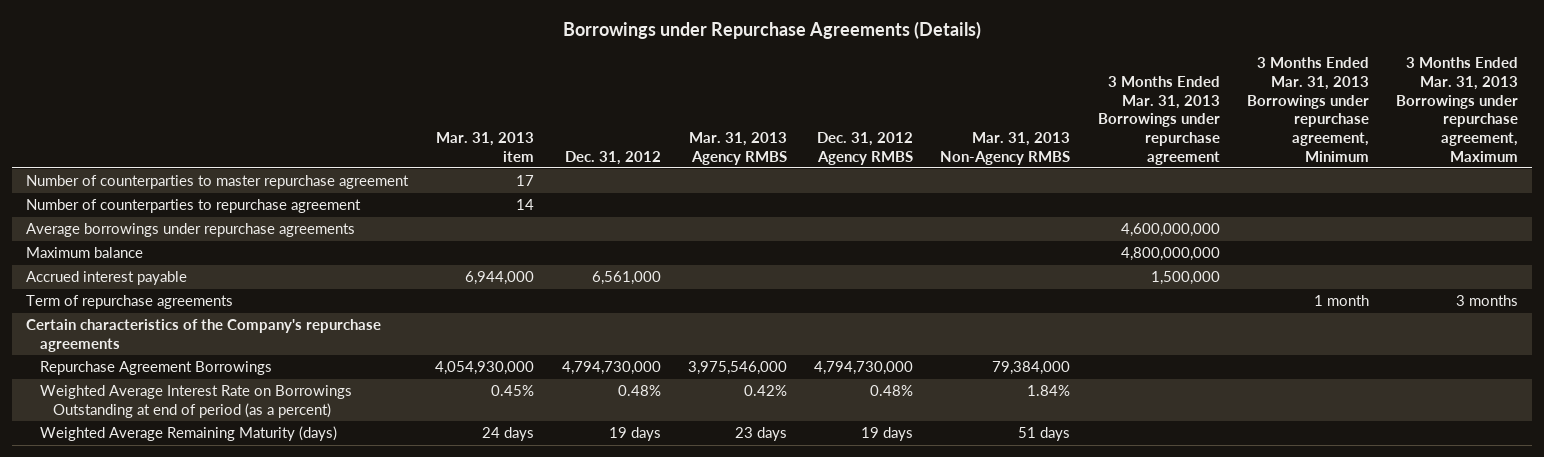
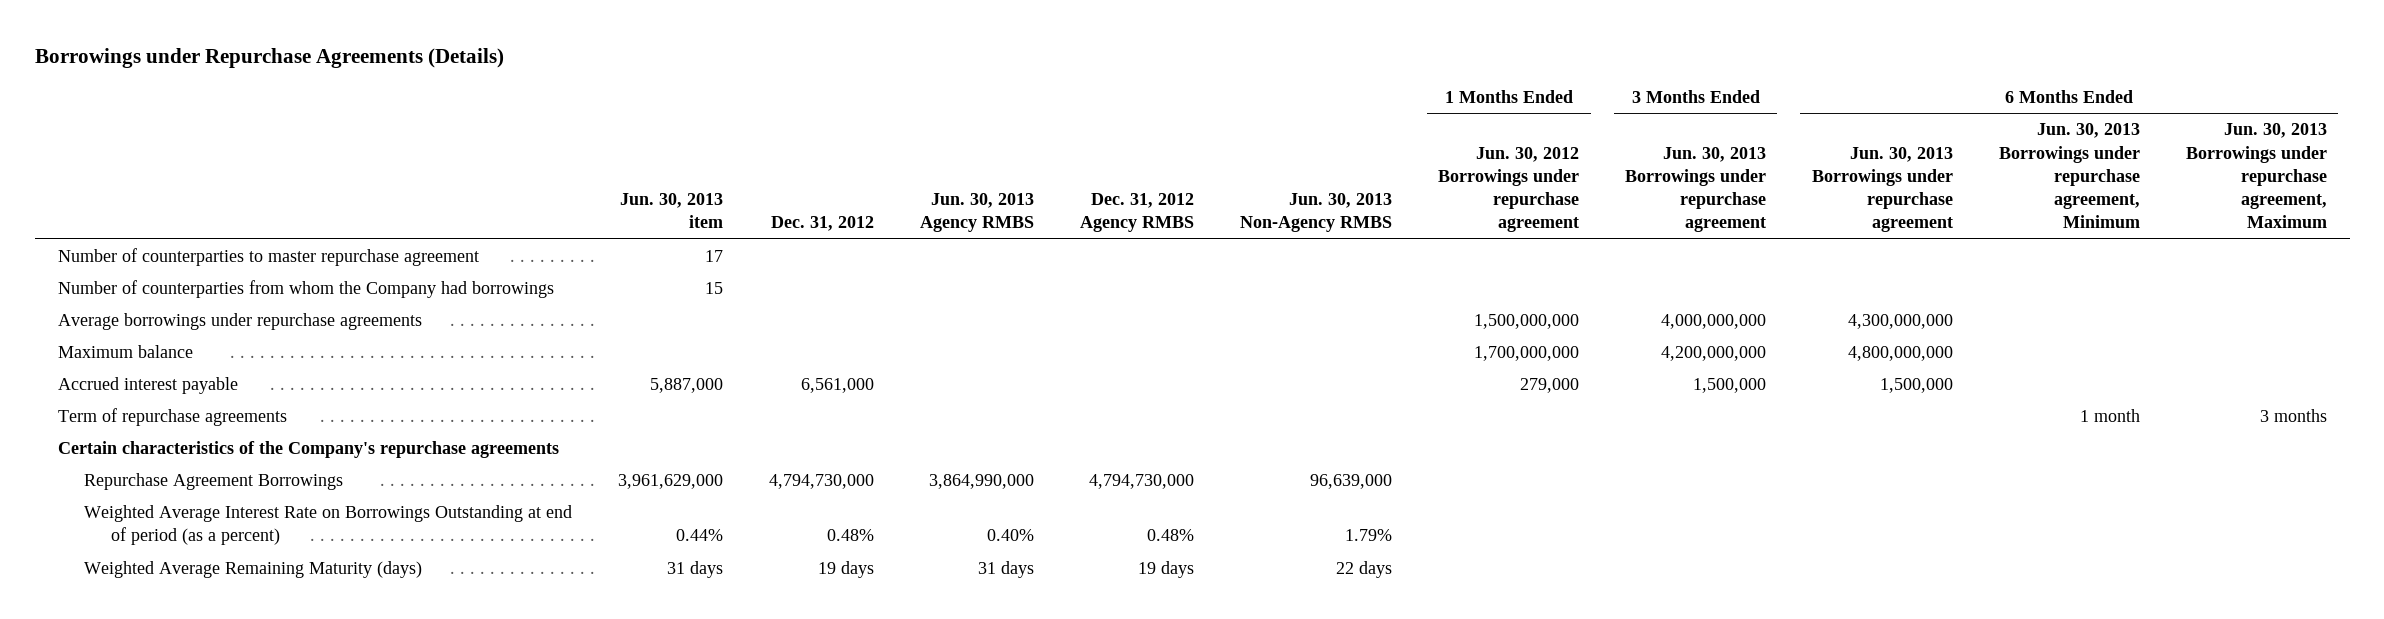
- | Mar. 31, 2013 item | Dec. 31, 2012 | Mar. 31, 2013 Agency RMBS | Dec. 31, 2012 Agency RMBS | Mar. 31, 2013 Non-Agency RMBS | 3 Months Ended Mar. 31, 2013 Borrowings under repurchase agreement | 3 Months Ended Mar. 31, 2013 Borrowings under repurchase agreement, Minimum | 3 Months Ended Mar. 31, 2013 Borrowings under repurchase agreement, Maximum
+ | Jun. 30, 2013 item | Dec. 31, 2012 | Jun. 30, 2013 Agency RMBS | Dec. 31, 2012 Agency RMBS | Jun. 30, 2013 Non-Agency RMBS | 1 Months Ended Jun. 30, 2012 Borrowings under repurchase agreement | 3 Months Ended Jun. 30, 2013 Borrowings under repurchase agreement | 6 Months Ended Jun. 30, 2013 Borrowings under repurchase agreement | 6 Months Ended Jun. 30, 2013 Borrowings under repurchase agreement, Minimum | 6 Months Ended Jun. 30, 2013 Borrowings under repurchase agreement, Maximum
- Number of counterparties to repurchase agreement | 14 | | | | | | |
+ Number of counterparties from whom the Company had borrowings | 15 | | | | | | | | |

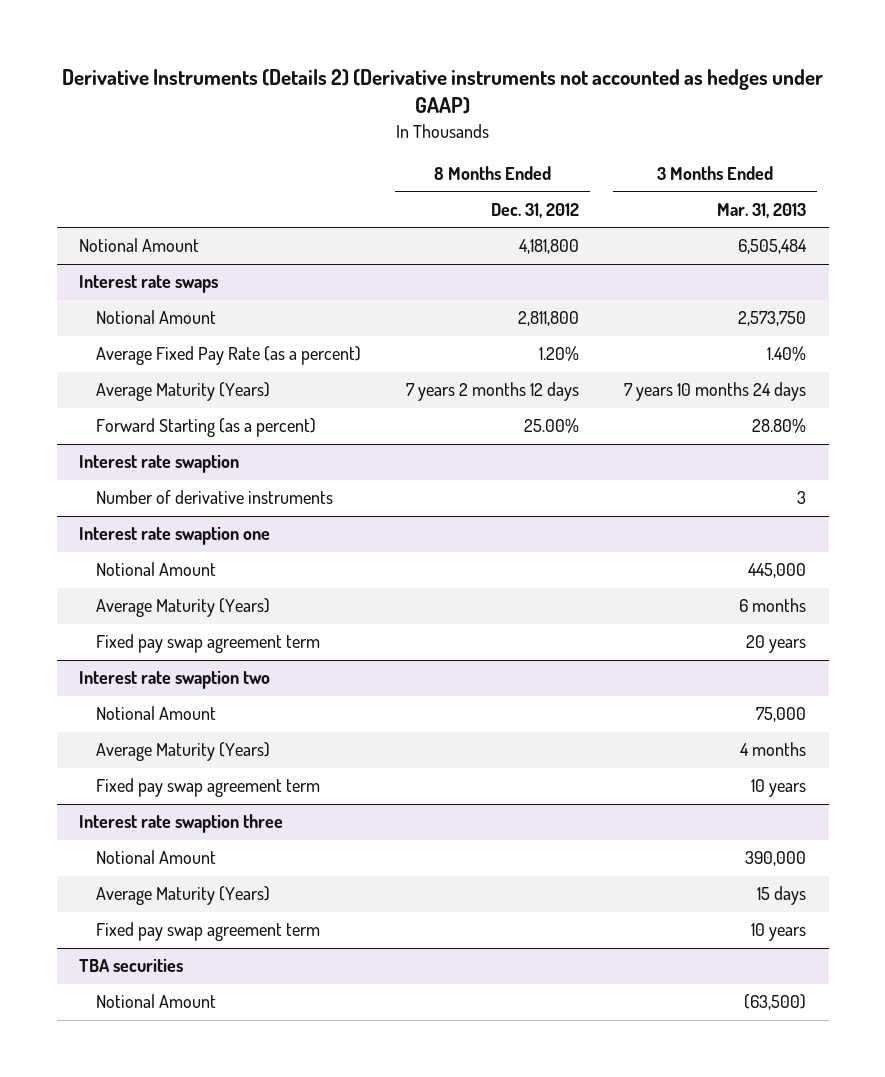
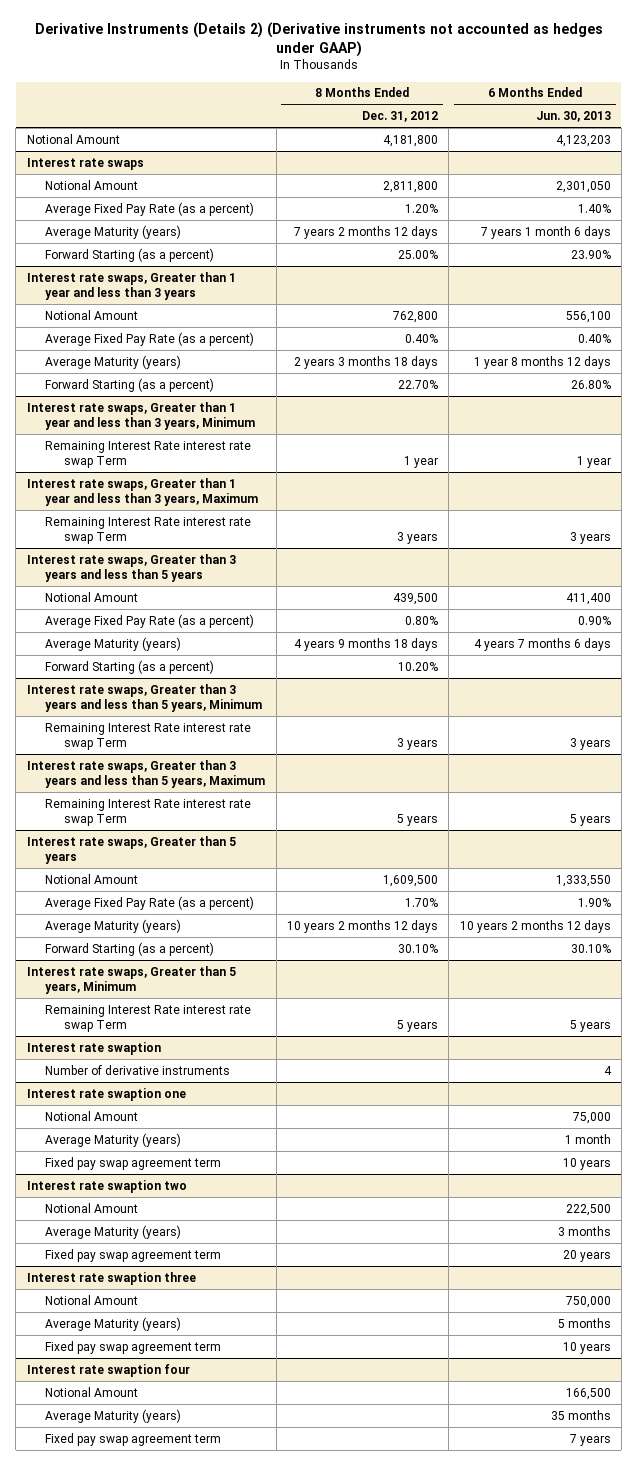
- | 8 Months Ended Dec. 31, 2012 | 3 Months Ended Mar. 31, 2013
+ | 8 Months Ended Dec. 31, 2012 | 6 Months Ended Jun. 30, 2013
@ Interest rate swaps
- Average Maturity (Years) | 7 years 2 months 12 days | 7 years 10 months 24 days
+ Average Maturity (years) | 7 years 2 months 12 days | 7 years 1 month 6 days
+ Interest rate swaps, Greater than 1 year and less than 3 years
+ Notional Amount | 762,800 | 556,100
+ Average Fixed Pay Rate (as a percent) | 0.40% | 0.40%
+ Average Maturity (years) | 2 years 3 months 18 days | 1 year 8 months 12 days
+ Forward Starting (as a percent) | 22.70% | 26.80%
+ Interest rate swaps, Greater than 1 year and less than 3 years, Minimum
+ Remaining Interest Rate interest rate swap Term | 1 year | 1 year
+ Interest rate swaps, Greater than 1 year and less than 3 years, Maximum
+ Remaining Interest Rate interest rate swap Term | 3 years | 3 years
+ Interest rate swaps, Greater than 3 years and less than 5 years
+ Notional Amount | 439,500 | 411,400
+ Average Fixed Pay Rate (as a percent) | 0.80% | 0.90%
+ Average Maturity (years) | 4 years 9 months 18 days | 4 years 7 months 6 days
+ Forward Starting (as a percent) | 10.20% |
+ Interest rate swaps, Greater than 3 years and less than 5 years, Minimum
+ Remaining Interest Rate interest rate swap Term | 3 years | 3 years
+ Interest rate swaps, Greater than 3 years and less than 5 years, Maximum
+ Remaining Interest Rate interest rate swap Term | 5 years | 5 years
+ Interest rate swaps, Greater than 5 years
+ Notional Amount | 1,609,500 | 1,333,550
+ Average Fixed Pay Rate (as a percent) | 1.70% | 1.90%
+ Average Maturity (years) | 10 years 2 months 12 days | 10 years 2 months 12 days
+ Forward Starting (as a percent) | 30.10% | 30.10%
+ Interest rate swaps, Greater than 5 years, Minimum
+ Remaining Interest Rate interest rate swap Term | 5 years | 5 years
@ Interest rate swaption one
- Average Maturity (Years) | | 6 months
+ Average Maturity (years) | | 1 month
@ Interest rate swaption two
- Average Maturity (Years) | | 4 months
+ Average Maturity (years) | | 3 months
@ Interest rate swaption three
- Average Maturity (Years) | | 15 days
+ Average Maturity (years) | | 5 months
- TBA securities
- Notional Amount | | (63,500)
+ Interest rate swaption four
+ Notional Amount | | 166,500
+ Average Maturity (years) | | 35 months
+ Fixed pay swap agreement term | | 7 years

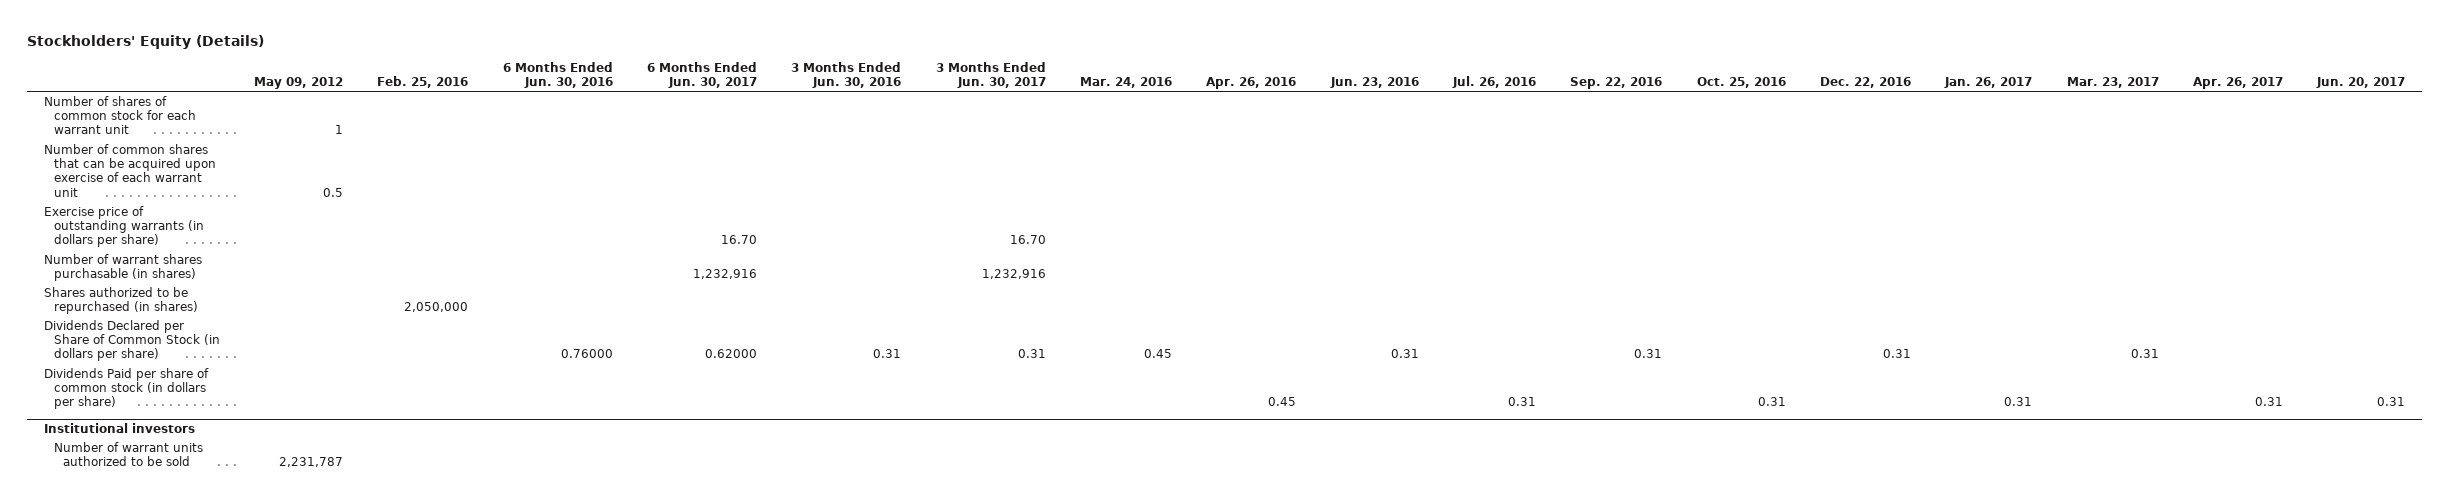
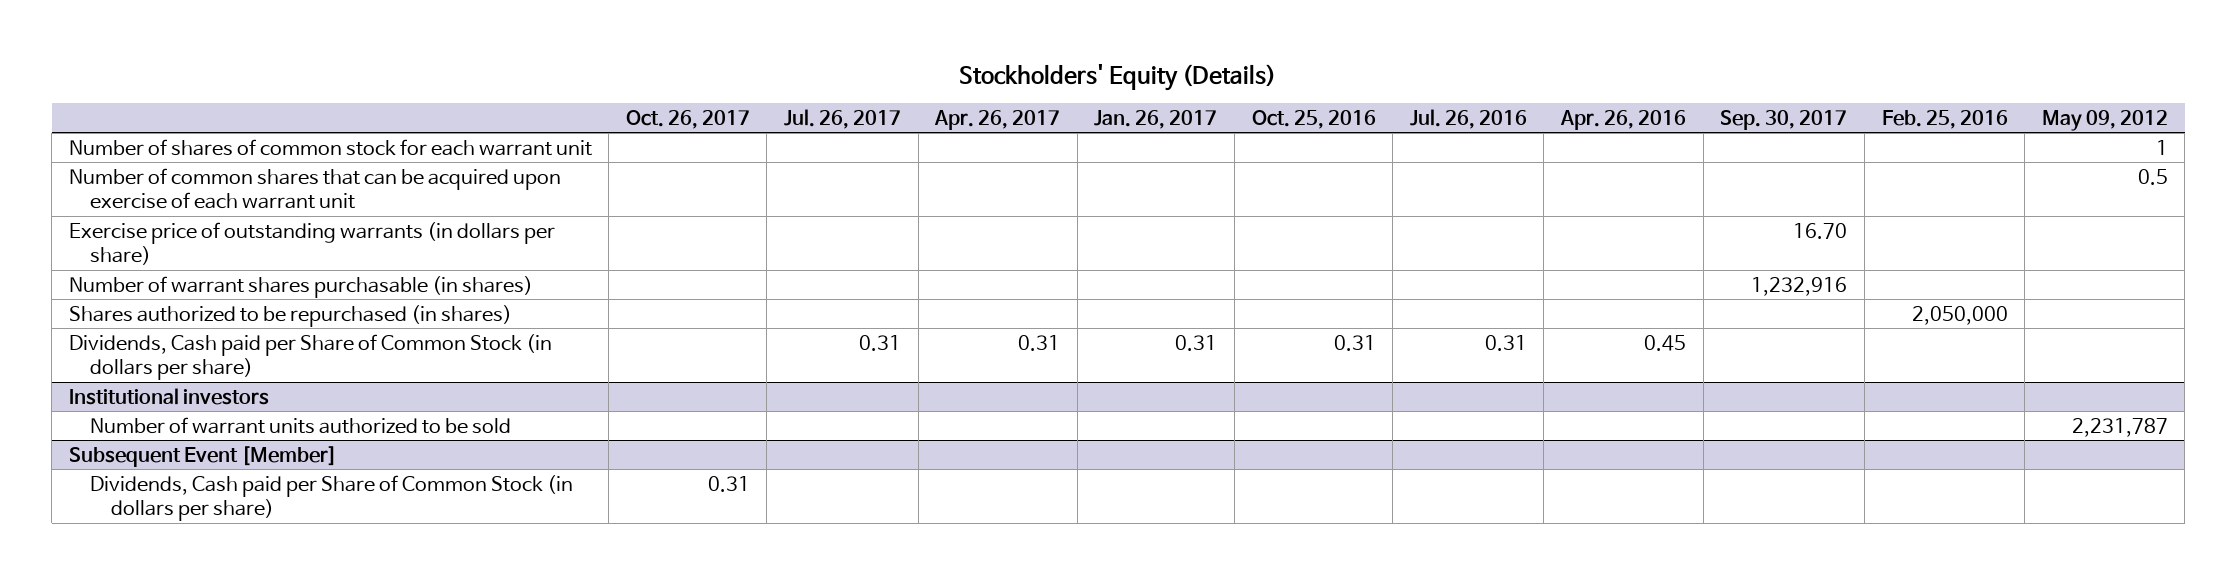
- | May 09, 2012 | Feb. 25, 2016 | 6 Months Ended Jun. 30, 2016 | 6 Months Ended Jun. 30, 2017 | 3 Months Ended Jun. 30, 2016 | 3 Months Ended Jun. 30, 2017 | Mar. 24, 2016 | Apr. 26, 2016 | Jun. 23, 2016 | Jul. 26, 2016 | Sep. 22, 2016 | Oct. 25, 2016 | Dec. 22, 2016 | Jan. 26, 2017 | Mar. 23, 2017 | Apr. 26, 2017 | Jun. 20, 2017
+ | Oct. 26, 2017 | Jul. 26, 2017 | Apr. 26, 2017 | Jan. 26, 2017 | Oct. 25, 2016 | Jul. 26, 2016 | Apr. 26, 2016 | Sep. 30, 2017 | Feb. 25, 2016 | May 09, 2012
- Dividends Declared per Share of Common Stock (in dollars per share) | | | 0.76000 | 0.62000 | 0.31 | 0.31 | 0.45 | | 0.31 | | 0.31 | | 0.31 | | 0.31 | |
- Dividends Paid per share of common stock (in dollars per share) | | | | | | | | 0.45 | | 0.31 | | 0.31 | | 0.31 | | 0.31 | 0.31
+ Dividends, Cash paid per Share of Common Stock (in dollars per share) | | 0.31 | 0.31 | 0.31 | 0.31 | 0.31 | 0.45 | | |
+ Subsequent Event [Member]
+ Dividends, Cash paid per Share of Common Stock (in dollars per share) | 0.31 | | | | | | | | |

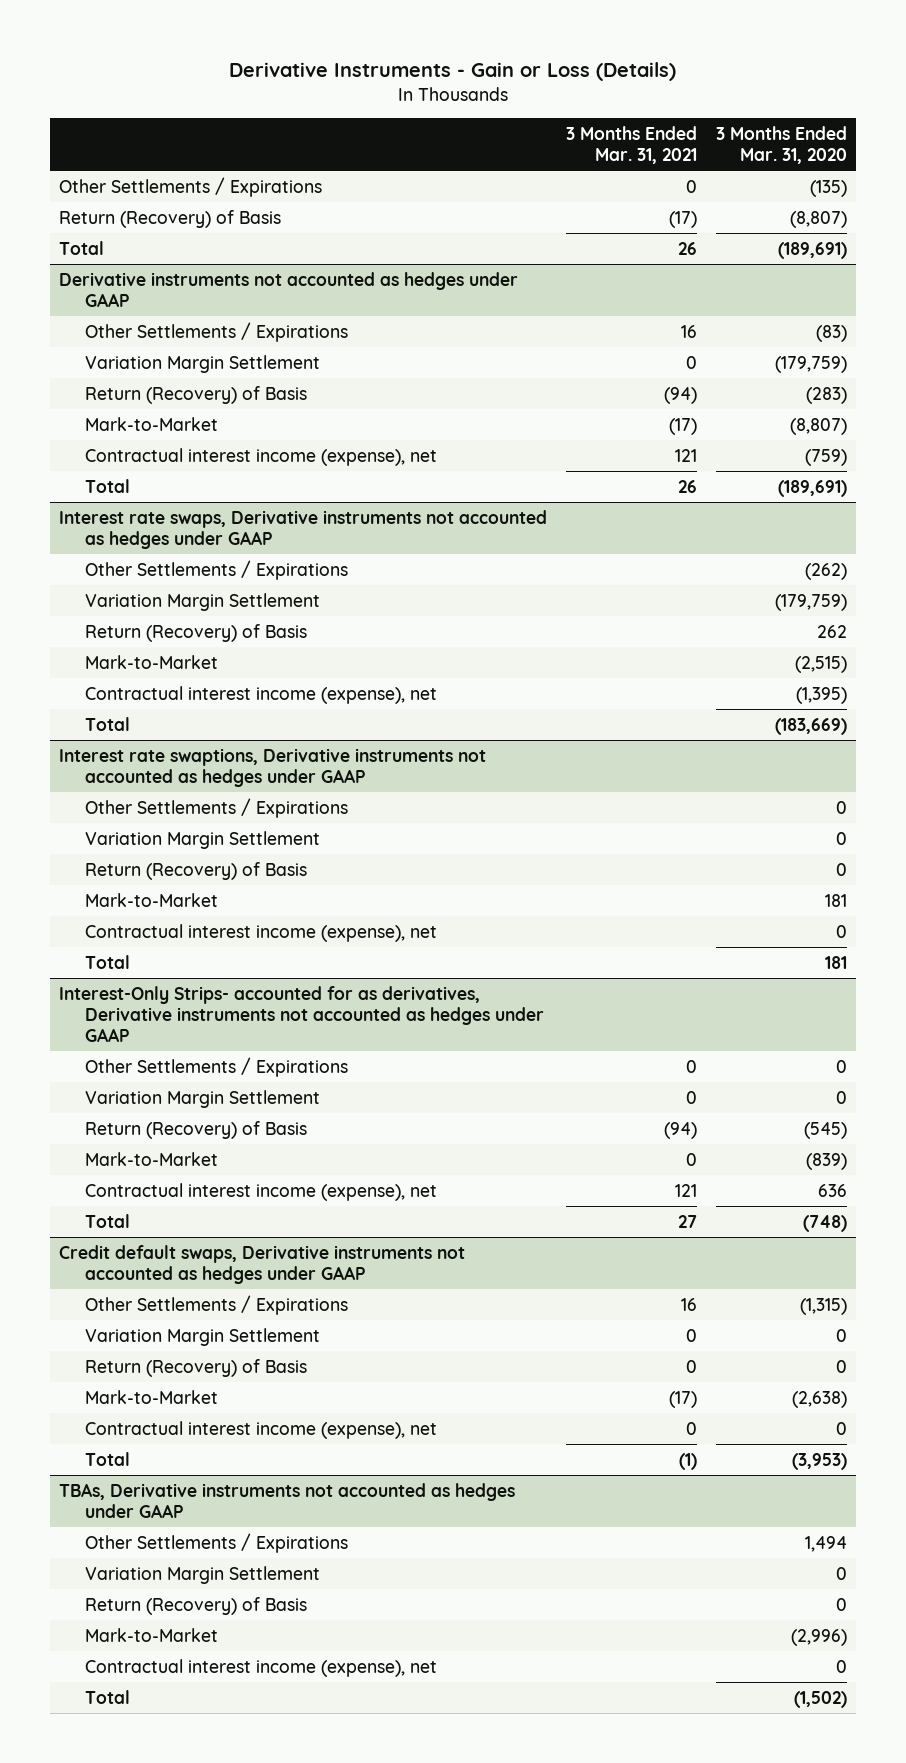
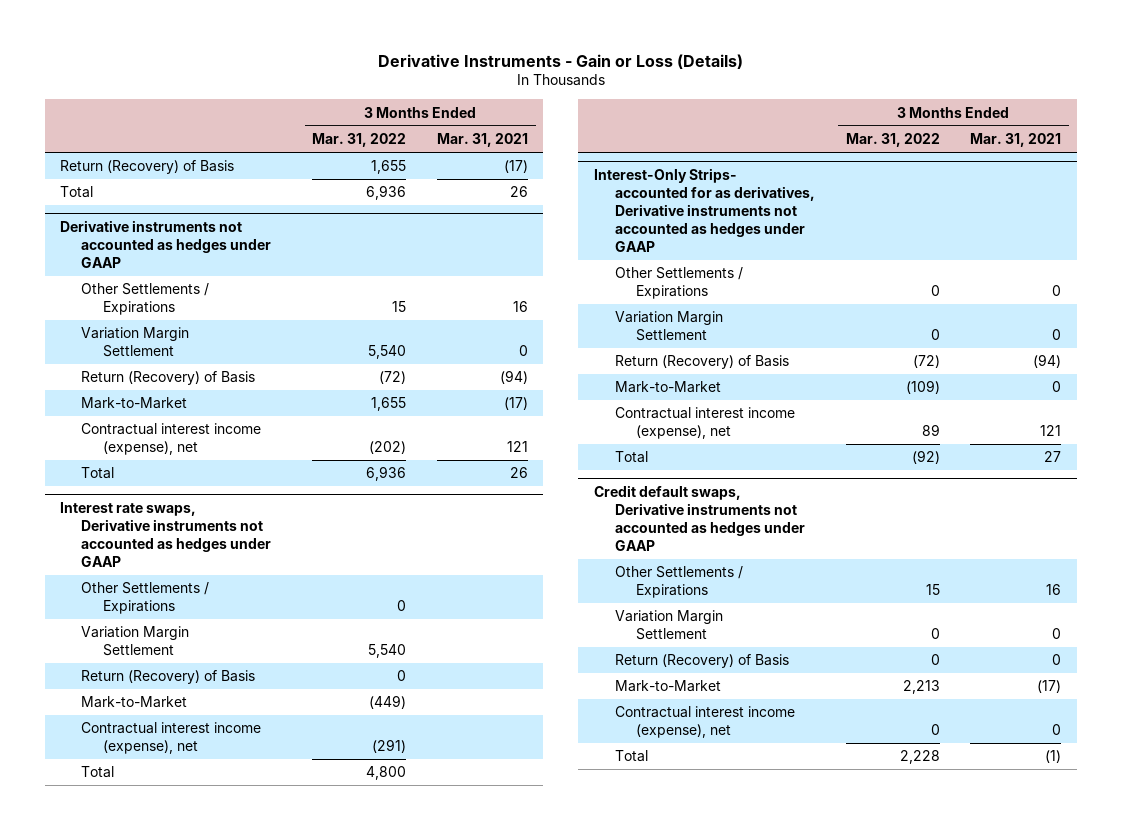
- | 3 Months Ended Mar. 31, 2021 | 3 Months Ended Mar. 31, 2020
+ | 3 Months Ended Mar. 31, 2022 | 3 Months Ended Mar. 31, 2021
- Other Settlements / Expirations | 0 | (135)
- Interest rate swaptions, Derivative instruments not accounted as hedges under GAAP
- Other Settlements / Expirations | | 0
- Variation Margin Settlement | | 0
- Return (Recovery) of Basis | | 0
- Mark-to-Market | | 181
- Contractual interest income (expense), net | | 0
- Total | | 181
- TBAs, Derivative instruments not accounted as hedges under GAAP
- Other Settlements / Expirations | | 1,494
- Variation Margin Settlement | | 0
- Return (Recovery) of Basis | | 0
- Mark-to-Market | | (2,996)
- Contractual interest income (expense), net | | 0
- Total | | (1,502)

